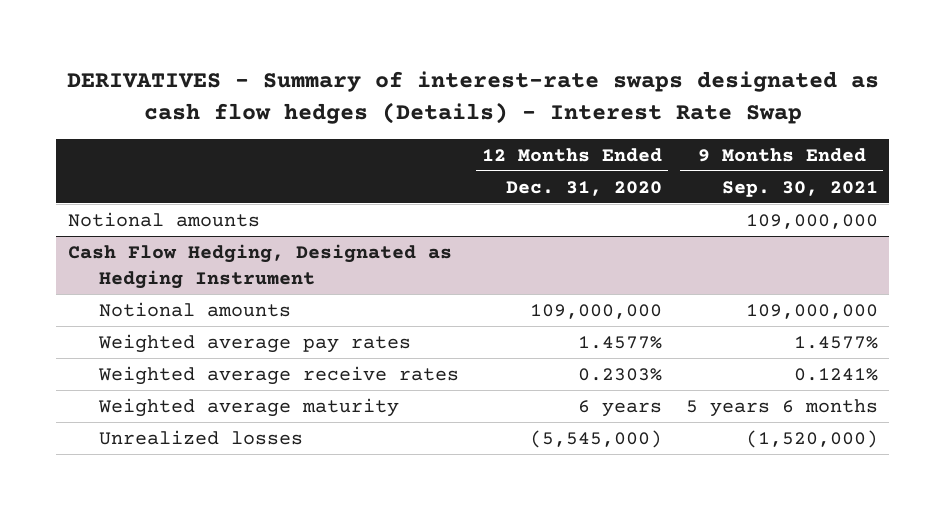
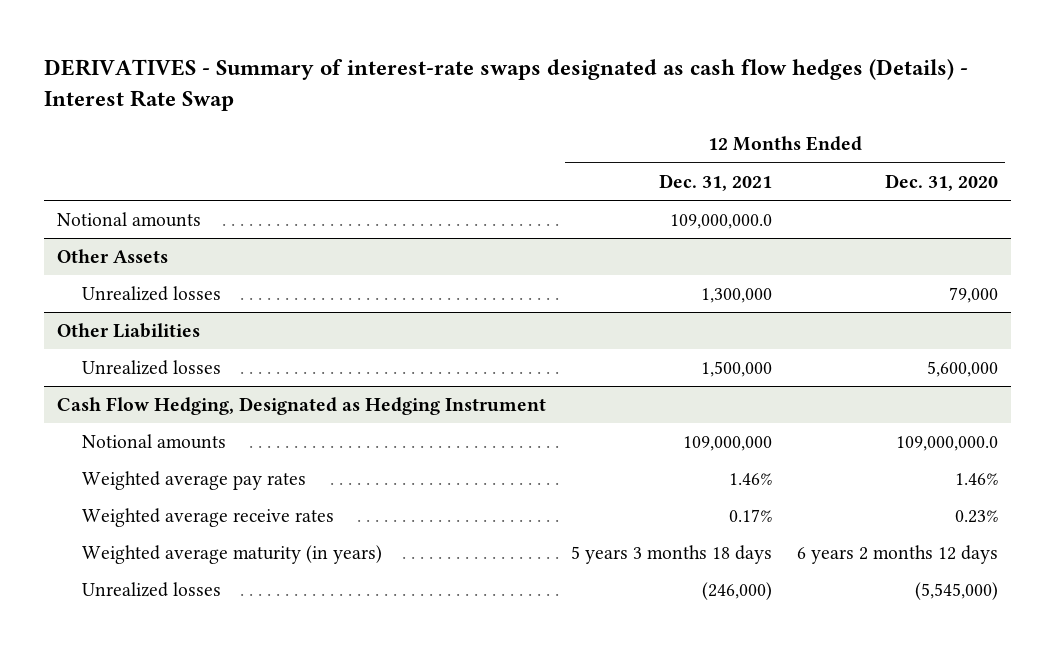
- | 12 Months Ended Dec. 31, 2020 | 9 Months Ended Sep. 30, 2021
+ | 12 Months Ended Dec. 31, 2021 | 12 Months Ended Dec. 31, 2020
+ Other Assets
+ Unrealized losses | 1,300,000 | 79,000
+ Other Liabilities
+ Unrealized losses | 1,500,000 | 5,600,000
@ Cash Flow Hedging, Designated as Hedging Instrument
- Notional amounts | 109,000,000 | 109,000,000
- Weighted average pay rates | 1.4577% | 1.4577%
- Weighted average receive rates | 0.2303% | 0.1241%
- Weighted average maturity | 6 years | 5 years 6 months
+ Notional amounts | 109,000,000 | 109,000,000.0
+ Weighted average pay rates | 1.46% | 1.46%
+ Weighted average receive rates | 0.17% | 0.23%
+ Weighted average maturity (in years) | 5 years 3 months 18 days | 6 years 2 months 12 days

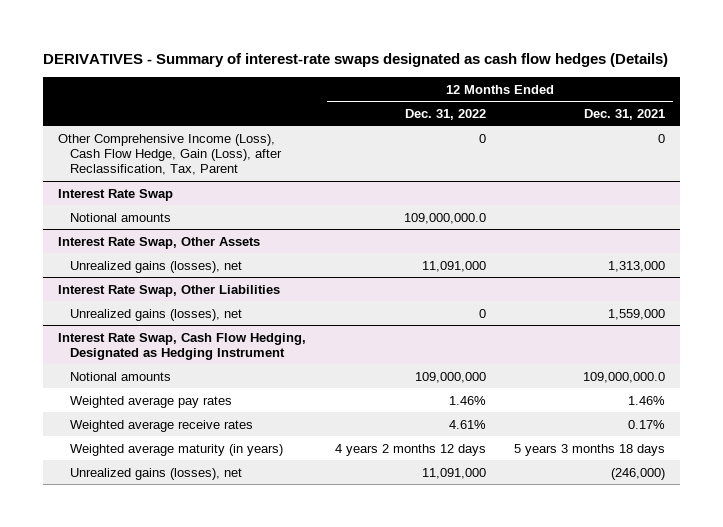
- DERIVATIVES - Summary of interest-rate swaps designated as cash flow hedges (Details) - Interest Rate Swap
+ DERIVATIVES - Summary of interest-rate swaps designated as cash flow hedges (Details)
- | 12 Months Ended Dec. 31, 2021 | 12 Months Ended Dec. 31, 2020
+ | 12 Months Ended Dec. 31, 2022 | 12 Months Ended Dec. 31, 2021
+ Other Comprehensive Income (Loss), Cash Flow Hedge, Gain (Loss), after Reclassification, Tax, Parent | 0 | 0
+ Interest Rate Swap
+ Notional amounts | 109,000,000.0 |
+ Interest Rate Swap, Other Assets
+ Unrealized gains (losses), net | 11,091,000 | 1,313,000
+ Interest Rate Swap, Other Liabilities
+ Unrealized gains (losses), net | 0 | 1,559,000
+ Interest Rate Swap, Cash Flow Hedging, Designated as Hedging Instrument
- Other Assets
- Unrealized losses | 1,300,000 | 79,000
- Other Liabilities
- Unrealized losses | 1,500,000 | 5,600,000
- Cash Flow Hedging, Designated as Hedging Instrument
- Notional amounts | 109,000,000 | 109,000,000.0
- Unrealized losses | (246,000) | (5,545,000)
+ Unrealized gains (losses), net | 11,091,000 | (246,000)

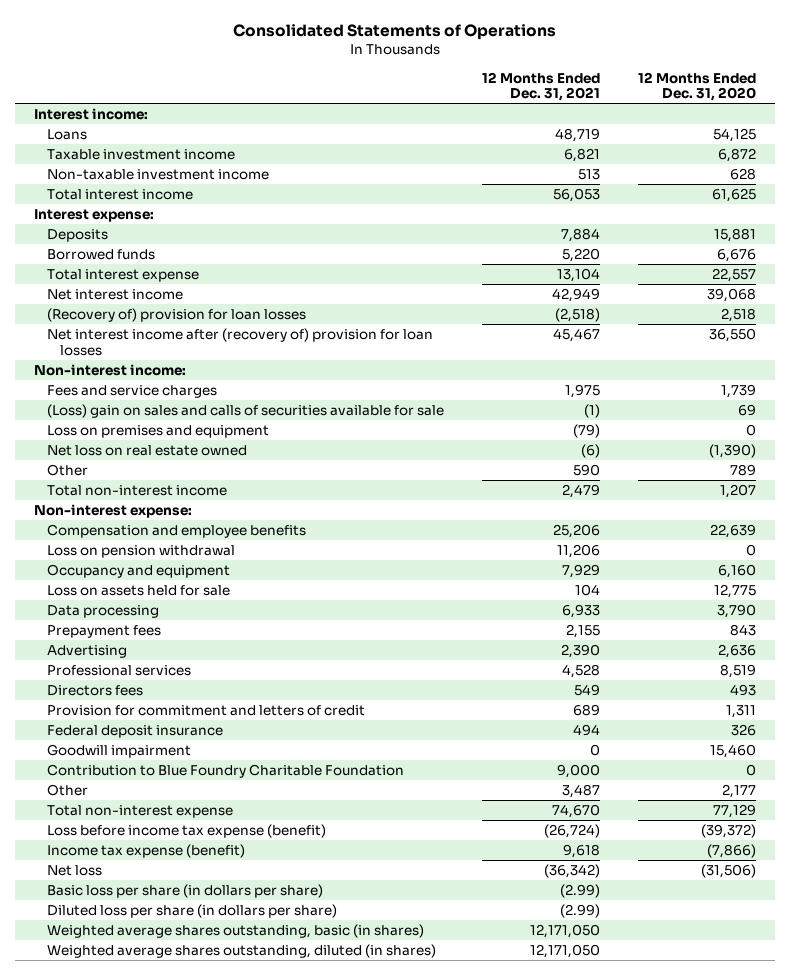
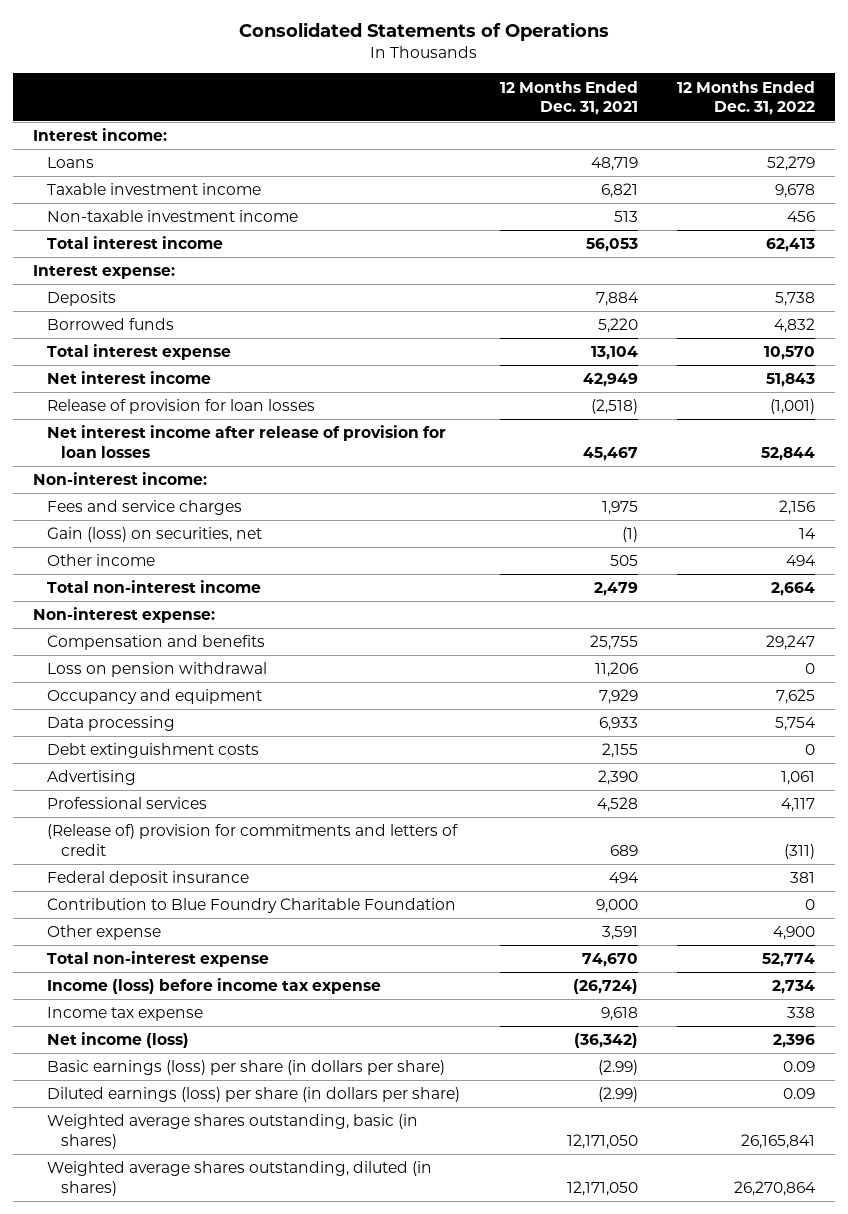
- | 12 Months Ended Dec. 31, 2021 | 12 Months Ended Dec. 31, 2020
+ | 12 Months Ended Dec. 31, 2021 | 12 Months Ended Dec. 31, 2022
- (Recovery of) provision for loan losses | (2,518) | 2,518
- Net interest income after (recovery of) provision for loan losses | 45,467 | 36,550
+ Release of provision for loan losses | (2,518) | (1,001)
+ Net interest income after release of provision for loan losses | 45,467 | 52,844
- (Loss) gain on sales and calls of securities available for sale | (1) | 69
- Loss on premises and equipment | (79) | 0
- Net loss on real estate owned | (6) | (1,390)
- Other | 590 | 789
+ Gain (loss) on securities, net | (1) | 14
+ Other income | 505 | 494
- Compensation and employee benefits | 25,206 | 22,639
+ Compensation and benefits | 25,755 | 29,247
- Loss on assets held for sale | 104 | 12,775
- Prepayment fees | 2,155 | 843
+ Debt extinguishment costs | 2,155 | 0
- Directors fees | 549 | 493
- Provision for commitment and letters of credit | 689 | 1,311
+ (Release of) provision for commitments and letters of credit | 689 | (311)
- Goodwill impairment | 0 | 15,460
- Other | 3,487 | 2,177
+ Other expense | 3,591 | 4,900
- Loss before income tax expense (benefit) | (26,724) | (39,372)
- Income tax expense (benefit) | 9,618 | (7,866)
- Net loss | (36,342) | (31,506)
- Basic loss per share (in dollars per share) | (2.99) |
- Diluted loss per share (in dollars per share) | (2.99) |
+ Income (loss) before income tax expense | (26,724) | 2,734
+ Income tax expense | 9,618 | 338
+ Net income (loss) | (36,342) | 2,396
+ Basic earnings (loss) per share (in dollars per share) | (2.99) | 0.09
+ Diluted earnings (loss) per share (in dollars per share) | (2.99) | 0.09

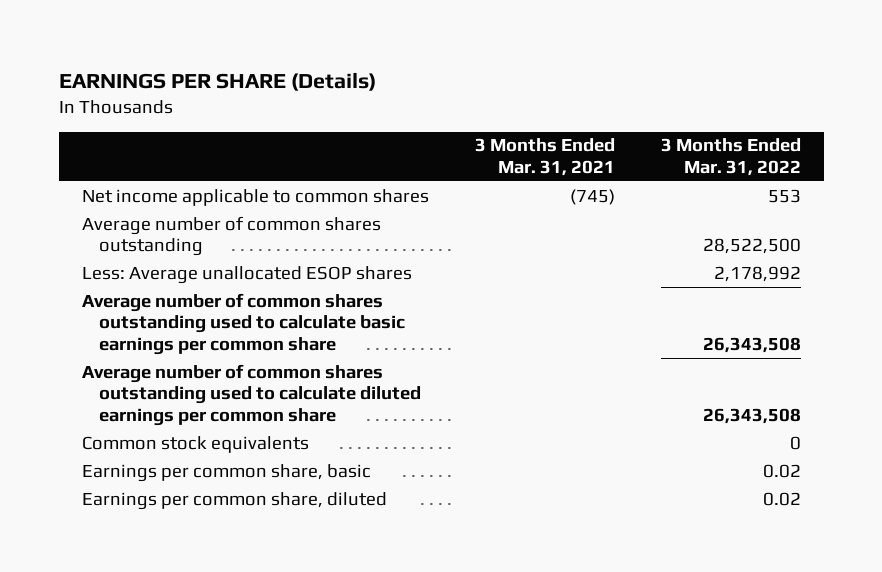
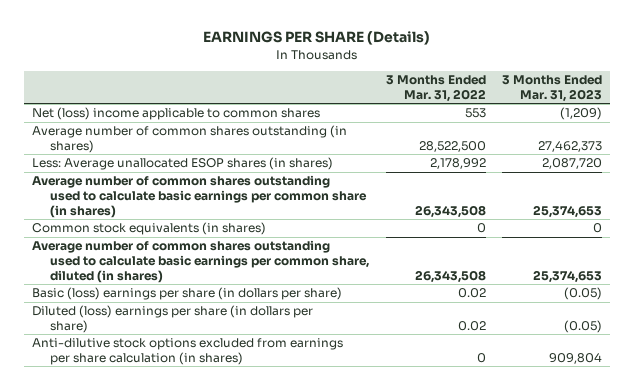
- | 3 Months Ended Mar. 31, 2021 | 3 Months Ended Mar. 31, 2022
+ | 3 Months Ended Mar. 31, 2022 | 3 Months Ended Mar. 31, 2023
- Net income applicable to common shares | (745) | 553
- Average number of common shares outstanding | | 28,522,500
- Less: Average unallocated ESOP shares | | 2,178,992
- Average number of common shares outstanding used to calculate basic earnings per common share | | 26,343,508
- Average number of common shares outstanding used to calculate diluted earnings per common share | | 26,343,508
- Common stock equivalents | | 0
- Earnings per common share, basic | | 0.02
- Earnings per common share, diluted | | 0.02
+ Net (loss) income applicable to common shares | 553 | (1,209)
+ Average number of common shares outstanding (in shares) | 28,522,500 | 27,462,373
+ Less: Average unallocated ESOP shares (in shares) | 2,178,992 | 2,087,720
+ Average number of common shares outstanding used to calculate basic earnings per common share (in shares) | 26,343,508 | 25,374,653
+ Common stock equivalents (in shares) | 0 | 0
+ Average number of common shares outstanding used to calculate basic earnings per common share, diluted (in shares) | 26,343,508 | 25,374,653
+ Basic (loss) earnings per share (in dollars per share) | 0.02 | (0.05)
+ Diluted (loss) earnings per share (in dollars per share) | 0.02 | (0.05)
+ Anti-dilutive stock options excluded from earnings per share calculation (in shares) | 0 | 909,804

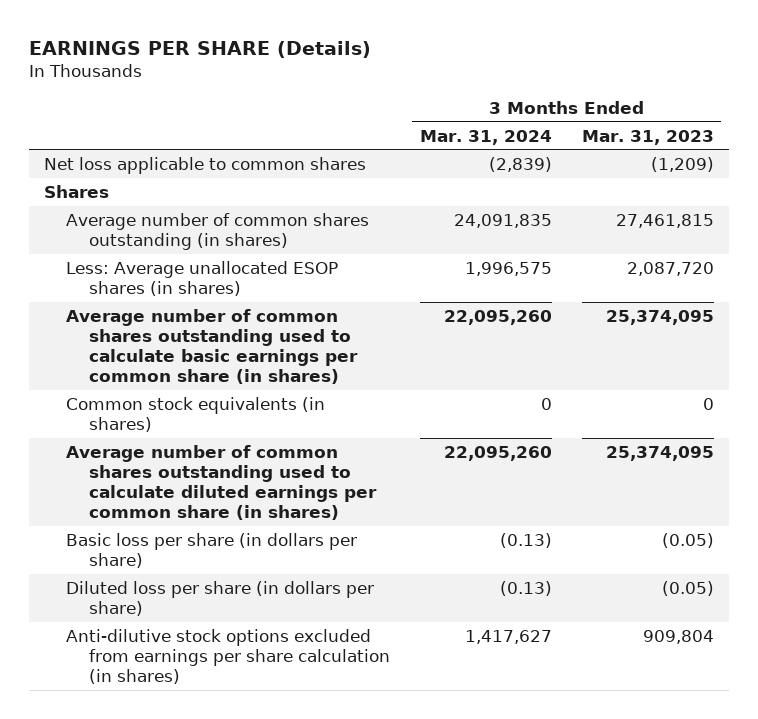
- | 3 Months Ended Mar. 31, 2022 | 3 Months Ended Mar. 31, 2023
+ | 3 Months Ended Mar. 31, 2024 | 3 Months Ended Mar. 31, 2023
- Net (loss) income applicable to common shares | 553 | (1,209)
- Average number of common shares outstanding (in shares) | 28,522,500 | 27,462,373
+ Net loss applicable to common shares | (2,839) | (1,209)
+ Shares
+ Average number of common shares outstanding (in shares) | 24,091,835 | 27,461,815
- Average number of common shares outstanding used to calculate basic earnings per common share (in shares) | 26,343,508 | 25,374,653
+ Average number of common shares outstanding used to calculate basic earnings per common share (in shares) | 22,095,260 | 25,374,095
- Average number of common shares outstanding used to calculate basic earnings per common share, diluted (in shares) | 26,343,508 | 25,374,653
- Basic (loss) earnings per share (in dollars per share) | 0.02 | (0.05)
- Diluted (loss) earnings per share (in dollars per share) | 0.02 | (0.05)
+ Average number of common shares outstanding used to calculate diluted earnings per common share (in shares) | 22,095,260 | 25,374,095
+ Basic loss per share (in dollars per share) | (0.13) | (0.05)
+ Diluted loss per share (in dollars per share) | (0.13) | (0.05)

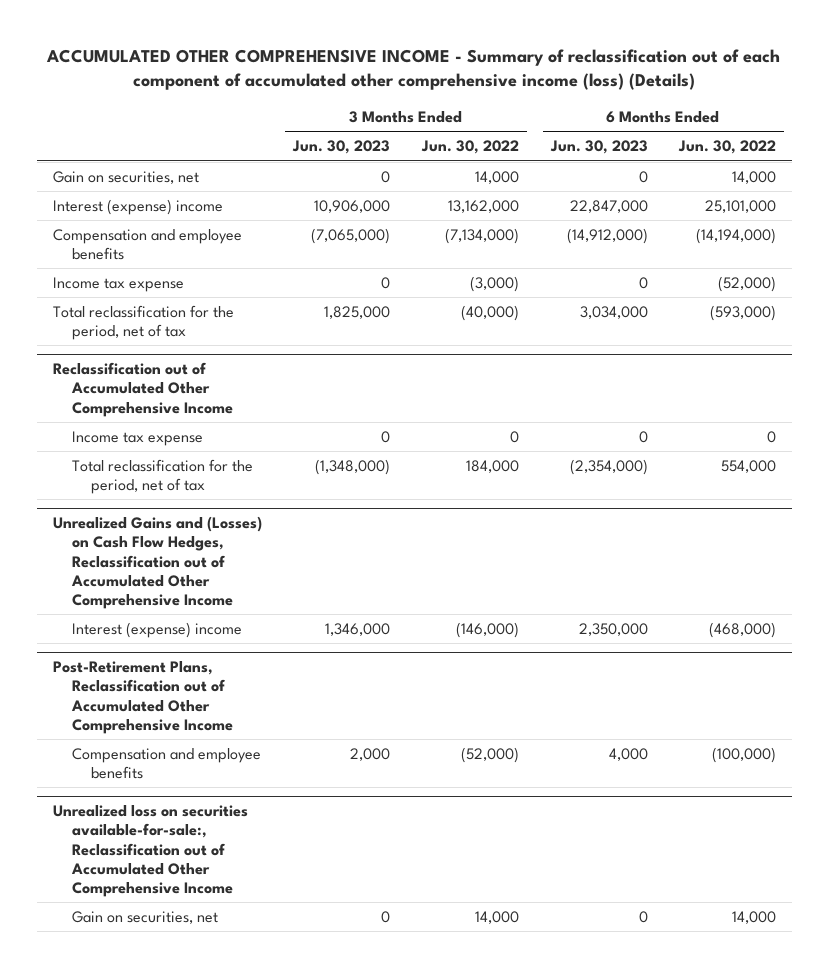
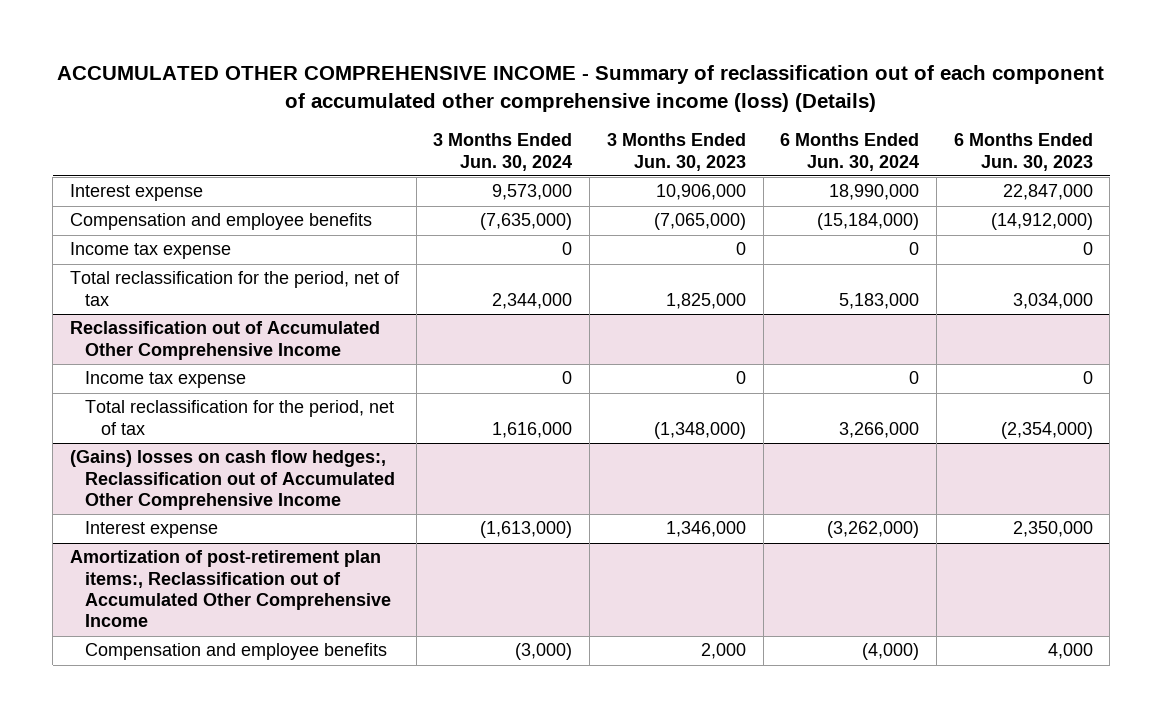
- | 3 Months Ended Jun. 30, 2023 | 3 Months Ended Jun. 30, 2022 | 6 Months Ended Jun. 30, 2023 | 6 Months Ended Jun. 30, 2022
+ | 3 Months Ended Jun. 30, 2024 | 3 Months Ended Jun. 30, 2023 | 6 Months Ended Jun. 30, 2024 | 6 Months Ended Jun. 30, 2023
- Gain on securities, net | 0 | 14,000 | 0 | 14,000
- Interest (expense) income | 10,906,000 | 13,162,000 | 22,847,000 | 25,101,000
+ Interest expense | 9,573,000 | 10,906,000 | 18,990,000 | 22,847,000
- Unrealized Gains and (Losses) on Cash Flow Hedges, Reclassification out of Accumulated Other Comprehensive Income
- Interest (expense) income | 1,346,000 | (146,000) | 2,350,000 | (468,000)
- Post-Retirement Plans, Reclassification out of Accumulated Other Comprehensive Income
+ (Gains) losses on cash flow hedges:, Reclassification out of Accumulated Other Comprehensive Income
+ Interest expense | (1,613,000) | 1,346,000 | (3,262,000) | 2,350,000
+ Amortization of post-retirement plan items:, Reclassification out of Accumulated Other Comprehensive Income
- Unrealized loss on securities available-for-sale:, Reclassification out of Accumulated Other Comprehensive Income
- Gain on securities, net | 0 | 14,000 | 0 | 14,000

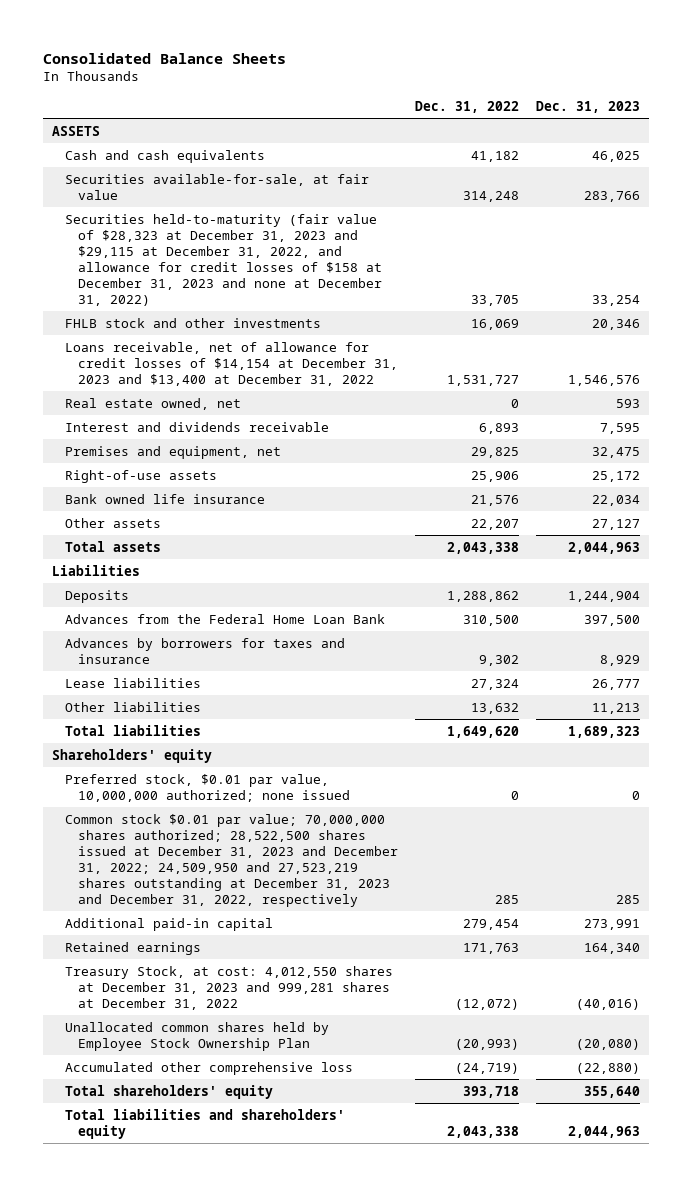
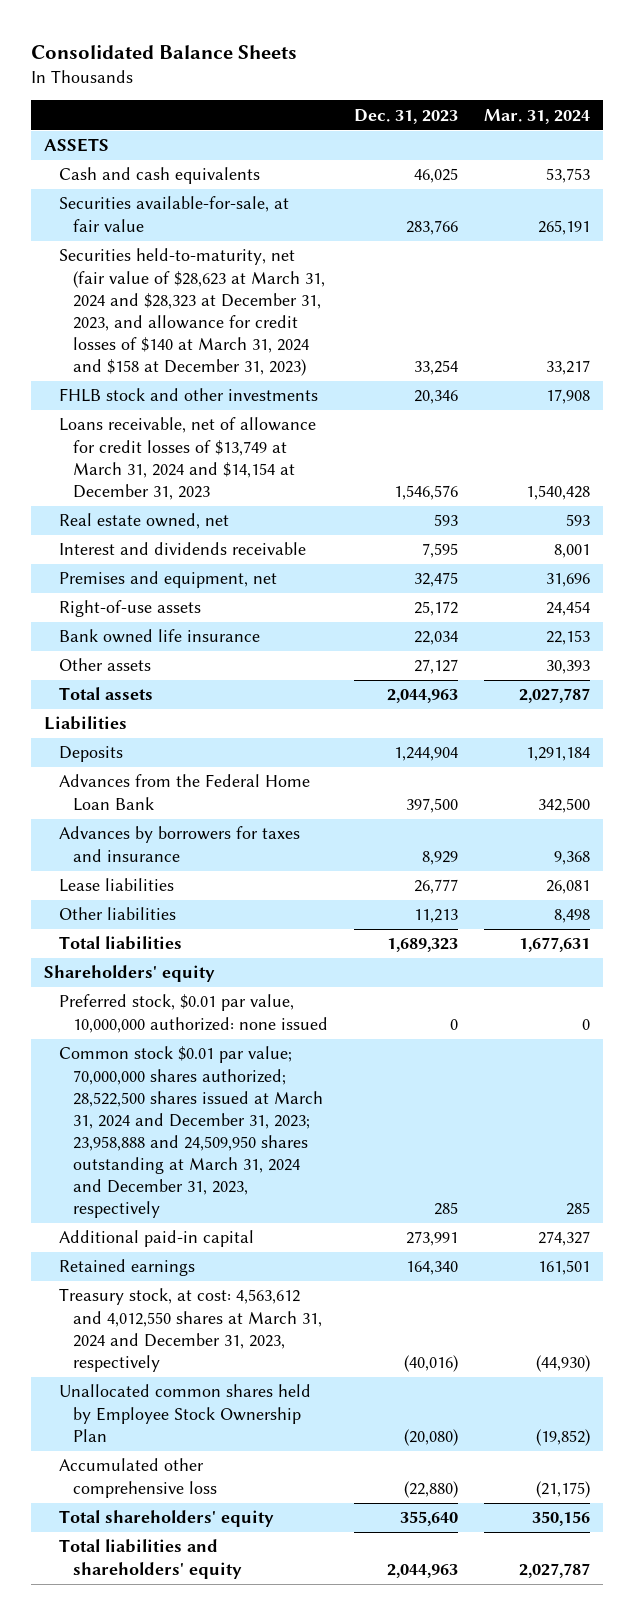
- | Dec. 31, 2022 | Dec. 31, 2023
+ | Dec. 31, 2023 | Mar. 31, 2024
- Securities held-to-maturity (fair value of $28,323 at December 31, 2023 and $29,115 at December 31, 2022, and allowance for credit losses of $158 at December 31, 2023 and none at December 31, 2022) | 33,705 | 33,254
+ Securities held-to-maturity, net (fair value of $28,623 at March 31, 2024 and $28,323 at December 31, 2023, and allowance for credit losses of $140 at March 31, 2024 and $158 at December 31, 2023) | 33,254 | 33,217
- Loans receivable, net of allowance for credit losses of $14,154 at December 31, 2023 and $13,400 at December 31, 2022 | 1,531,727 | 1,546,576
+ Loans receivable, net of allowance for credit losses of $13,749 at March 31, 2024 and $14,154 at December 31, 2023 | 1,546,576 | 1,540,428
- Preferred stock, $0.01 par value, 10,000,000 authorized; none issued | 0 | 0
- Common stock $0.01 par value; 70,000,000 shares authorized; 28,522,500 shares issued at December 31, 2023 and December 31, 2022; 24,509,950 and 27,523,219 shares outstanding at December 31, 2023 and December 31, 2022, respectively | 285 | 285
+ Preferred stock, $0.01 par value, 10,000,000 authorized: none issued | 0 | 0
+ Common stock $0.01 par value; 70,000,000 shares authorized; 28,522,500 shares issued at March 31, 2024 and December 31, 2023; 23,958,888 and 24,509,950 shares outstanding at March 31, 2024 and December 31, 2023, respectively | 285 | 285
- Treasury Stock, at cost: 4,012,550 shares at December 31, 2023 and 999,281 shares at December 31, 2022 | (12,072) | (40,016)
+ Treasury stock, at cost: 4,563,612 and 4,012,550 shares at March 31, 2024 and December 31, 2023, respectively | (40,016) | (44,930)

